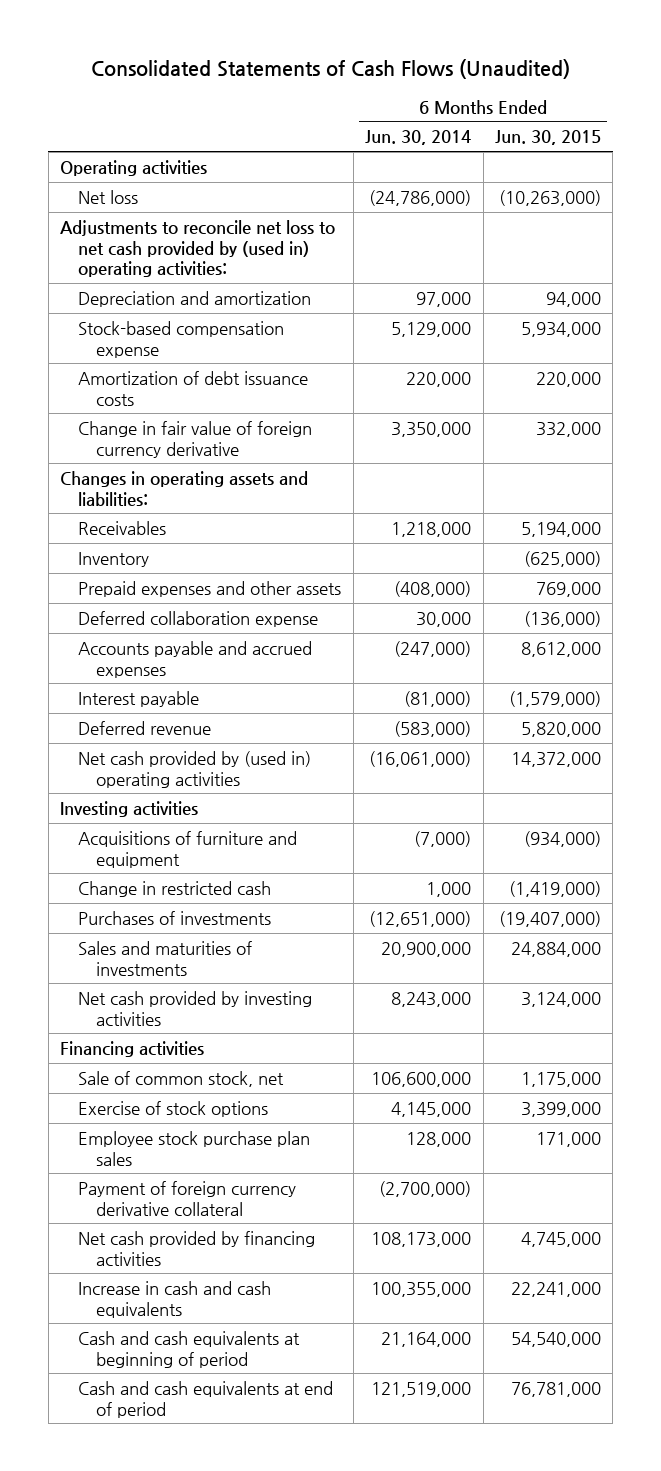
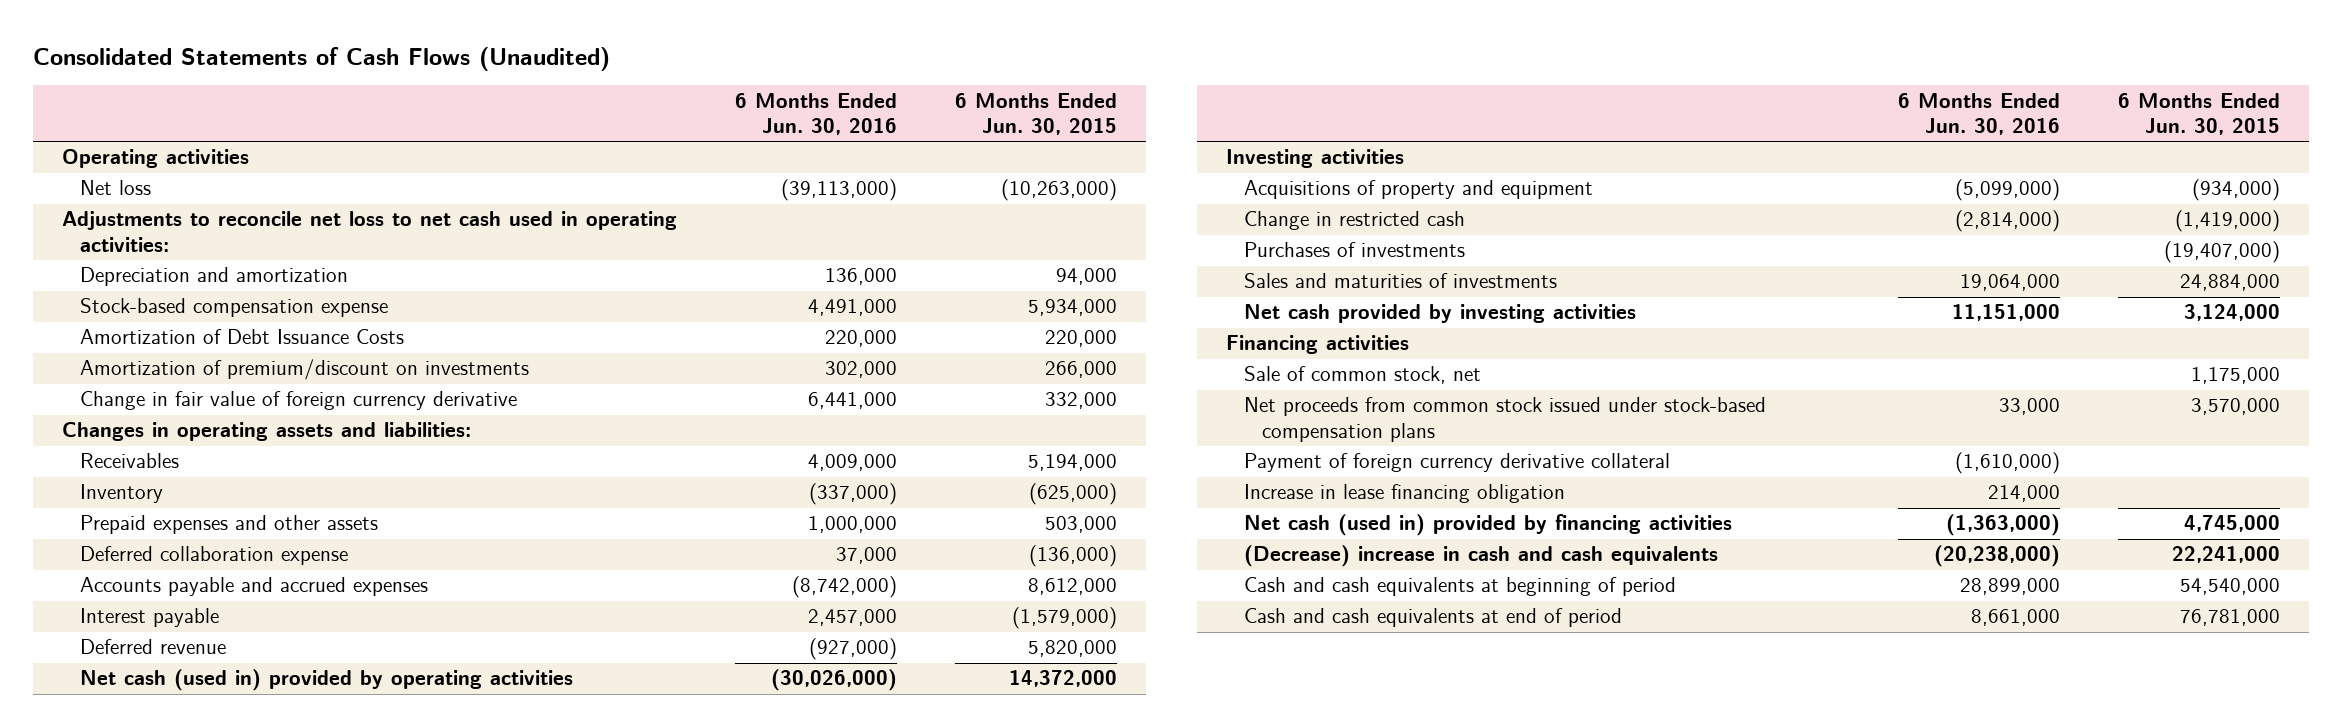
- | 6 Months Ended Jun. 30, 2014 | 6 Months Ended Jun. 30, 2015
+ | 6 Months Ended Jun. 30, 2016 | 6 Months Ended Jun. 30, 2015
- Adjustments to reconcile net loss to net cash provided by (used in) operating activities:
+ Adjustments to reconcile net loss to net cash used in operating activities:
- Amortization of debt issuance costs | 220,000 | 220,000
+ Amortization of Debt Issuance Costs | 220,000 | 220,000
+ Amortization of premium/discount on investments | 302,000 | 266,000
- Prepaid expenses and other assets | (408,000) | 769,000
+ Prepaid expenses and other assets | 1,000,000 | 503,000
- Net cash provided by (used in) operating activities | (16,061,000) | 14,372,000
+ Net cash (used in) provided by operating activities | (30,026,000) | 14,372,000
- Acquisitions of furniture and equipment | (7,000) | (934,000)
+ Acquisitions of property and equipment | (5,099,000) | (934,000)
- Exercise of stock options | 4,145,000 | 3,399,000
- Employee stock purchase plan sales | 128,000 | 171,000
+ Net proceeds from common stock issued under stock-based compensation plans | 33,000 | 3,570,000
- Net cash provided by financing activities | 108,173,000 | 4,745,000
- Increase in cash and cash equivalents | 100,355,000 | 22,241,000
+ Increase in lease financing obligation | 214,000 |
+ Net cash (used in) provided by financing activities | (1,363,000) | 4,745,000
+ (Decrease) increase in cash and cash equivalents | (20,238,000) | 22,241,000

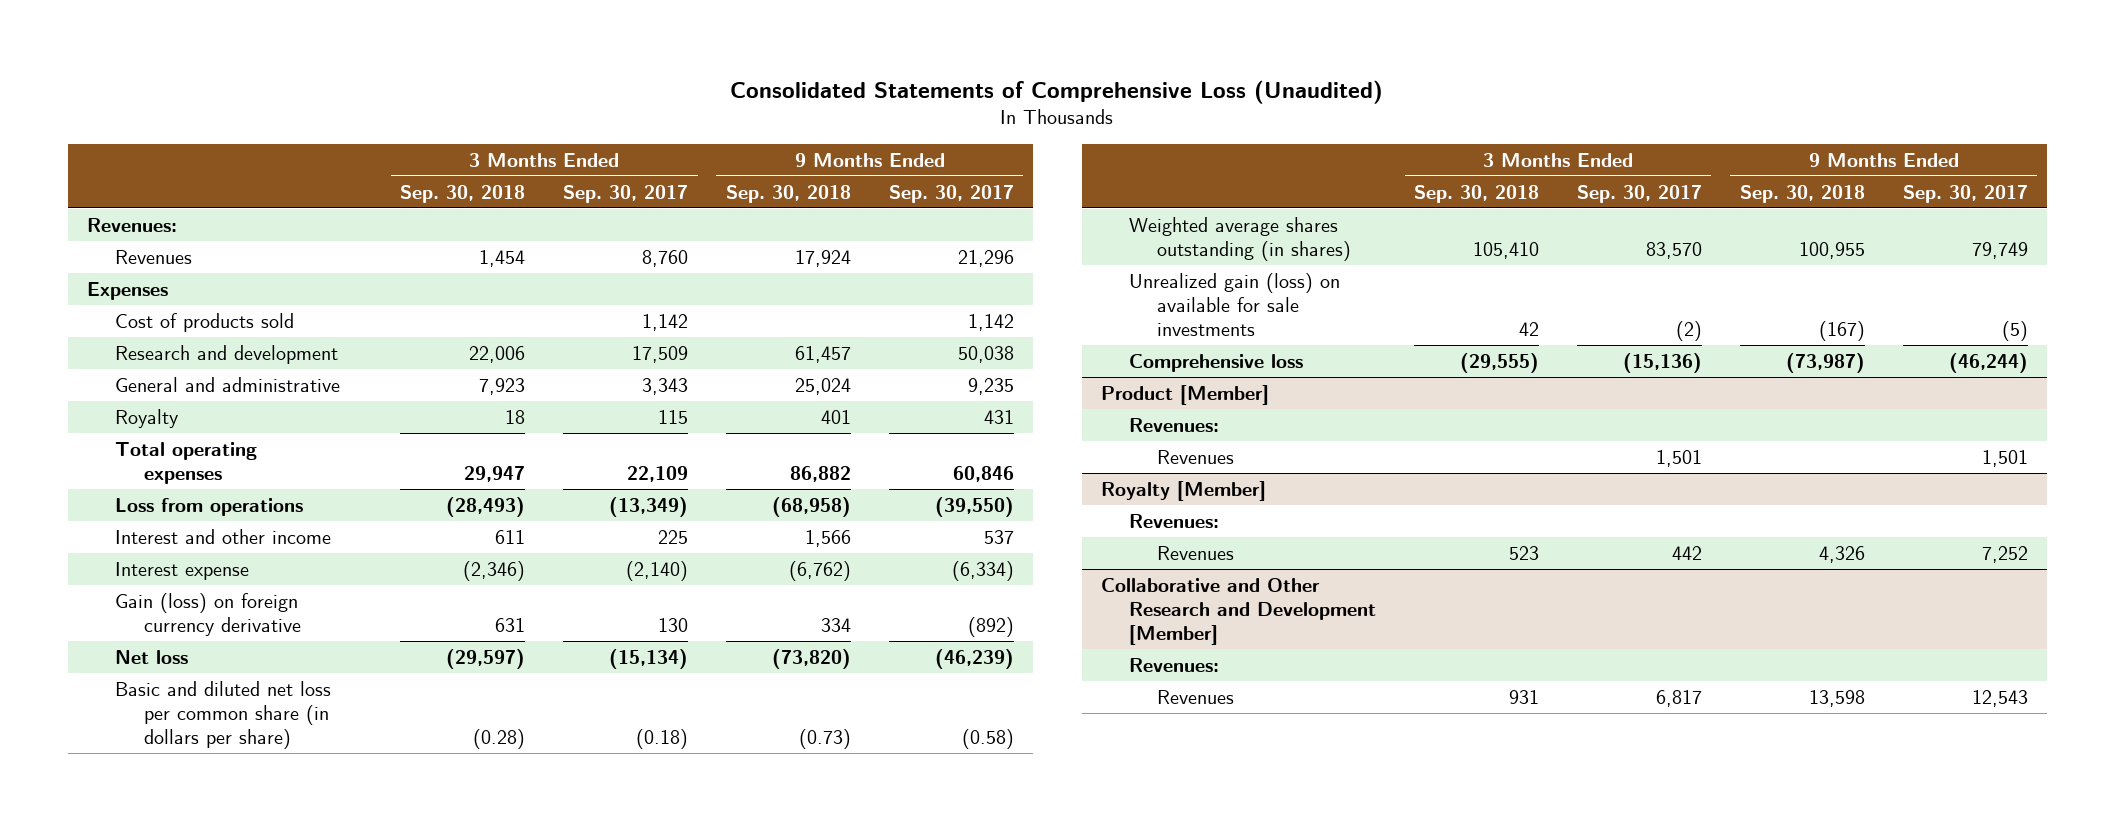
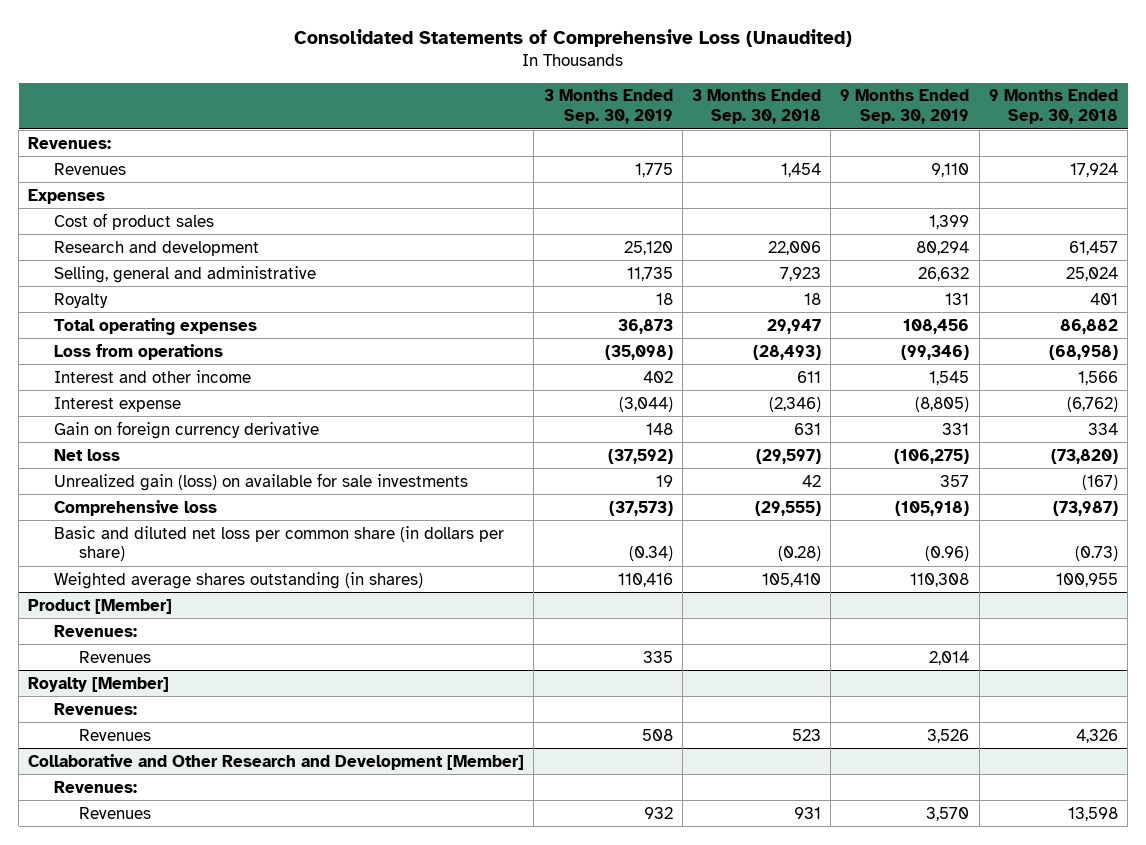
- | 3 Months Ended Sep. 30, 2018 | 3 Months Ended Sep. 30, 2017 | 9 Months Ended Sep. 30, 2018 | 9 Months Ended Sep. 30, 2017
+ | 3 Months Ended Sep. 30, 2019 | 3 Months Ended Sep. 30, 2018 | 9 Months Ended Sep. 30, 2019 | 9 Months Ended Sep. 30, 2018
- Cost of products sold | | 1,142 | | 1,142
+ Cost of product sales | | | 1,399 |
- General and administrative | 7,923 | 3,343 | 25,024 | 9,235
+ Selling, general and administrative | 11,735 | 7,923 | 26,632 | 25,024
- Gain (loss) on foreign currency derivative | 631 | 130 | 334 | (892)
+ Gain on foreign currency derivative | 148 | 631 | 331 | 334
moved down: Basic and diluted net loss per common share (in dollars per share) | (0.34) | (0.28) | (0.96) | (0.73)
moved down: Weighted average shares outstanding (in shares) | 110,416 | 105,410 | 110,308 | 100,955

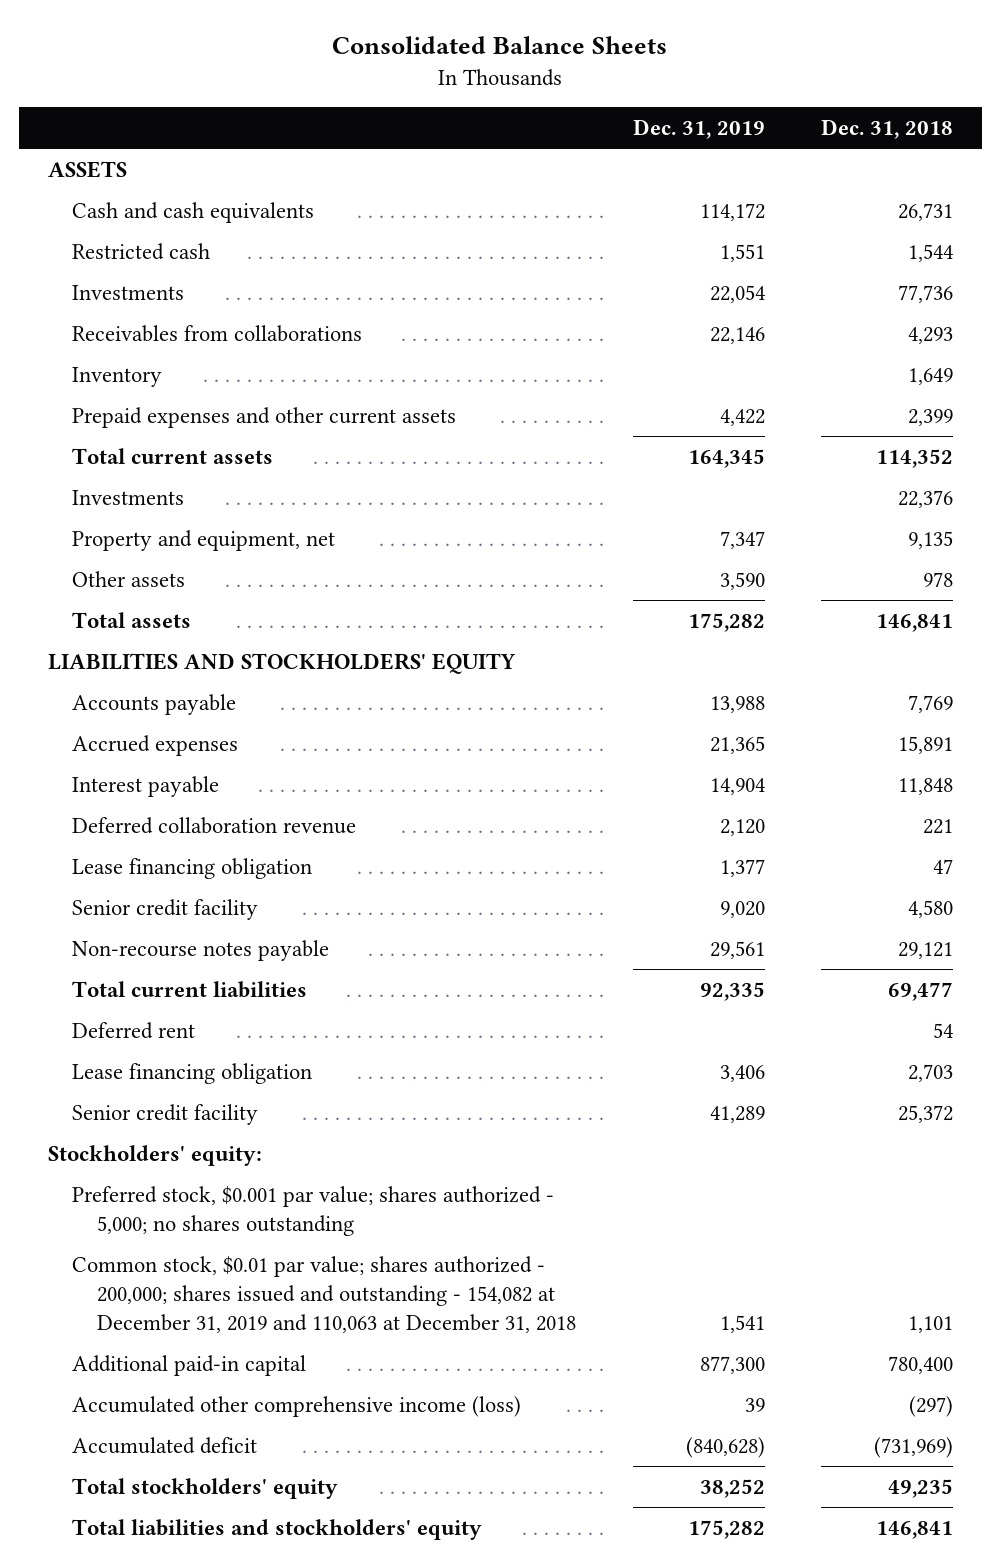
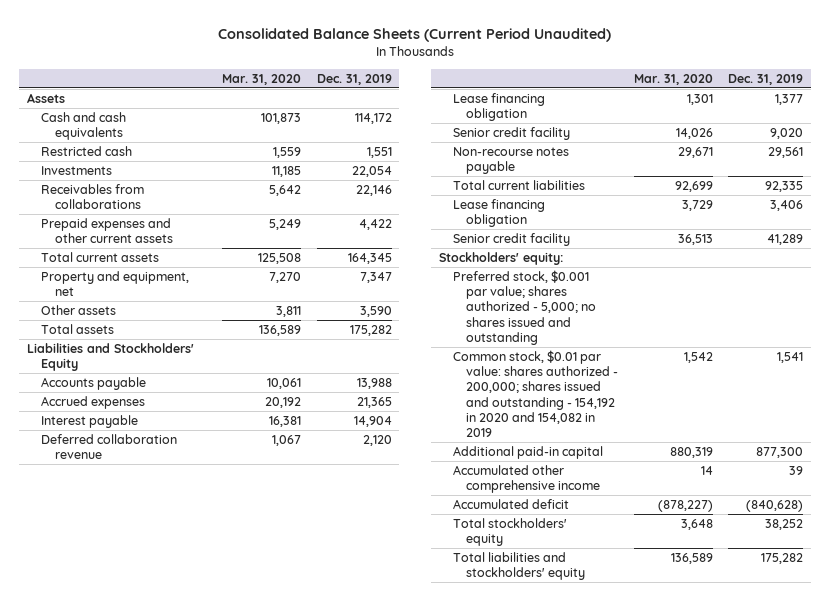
- Consolidated Balance Sheets
+ Consolidated Balance Sheets (Current Period Unaudited)
- | Dec. 31, 2019 | Dec. 31, 2018
+ | Mar. 31, 2020 | Dec. 31, 2019
- ASSETS
+ Assets
- Inventory | | 1,649
- Investments | | 22,376
- LIABILITIES AND STOCKHOLDERS' EQUITY
+ Liabilities and Stockholders' Equity
- Deferred rent | | 54
- Preferred stock, $0.001 par value; shares authorized - 5,000; no shares outstanding
- Common stock, $0.01 par value; shares authorized - 200,000; shares issued and outstanding - 154,082 at December 31, 2019 and 110,063 at December 31, 2018 | 1,541 | 1,101
+ Preferred stock, $0.001 par value; shares authorized - 5,000; no shares issued and outstanding
+ Common stock, $0.01 par value: shares authorized - 200,000; shares issued and outstanding - 154,192 in 2020 and 154,082 in 2019 | 1,542 | 1,541
- Accumulated other comprehensive income (loss) | 39 | (297)
+ Accumulated other comprehensive income | 14 | 39

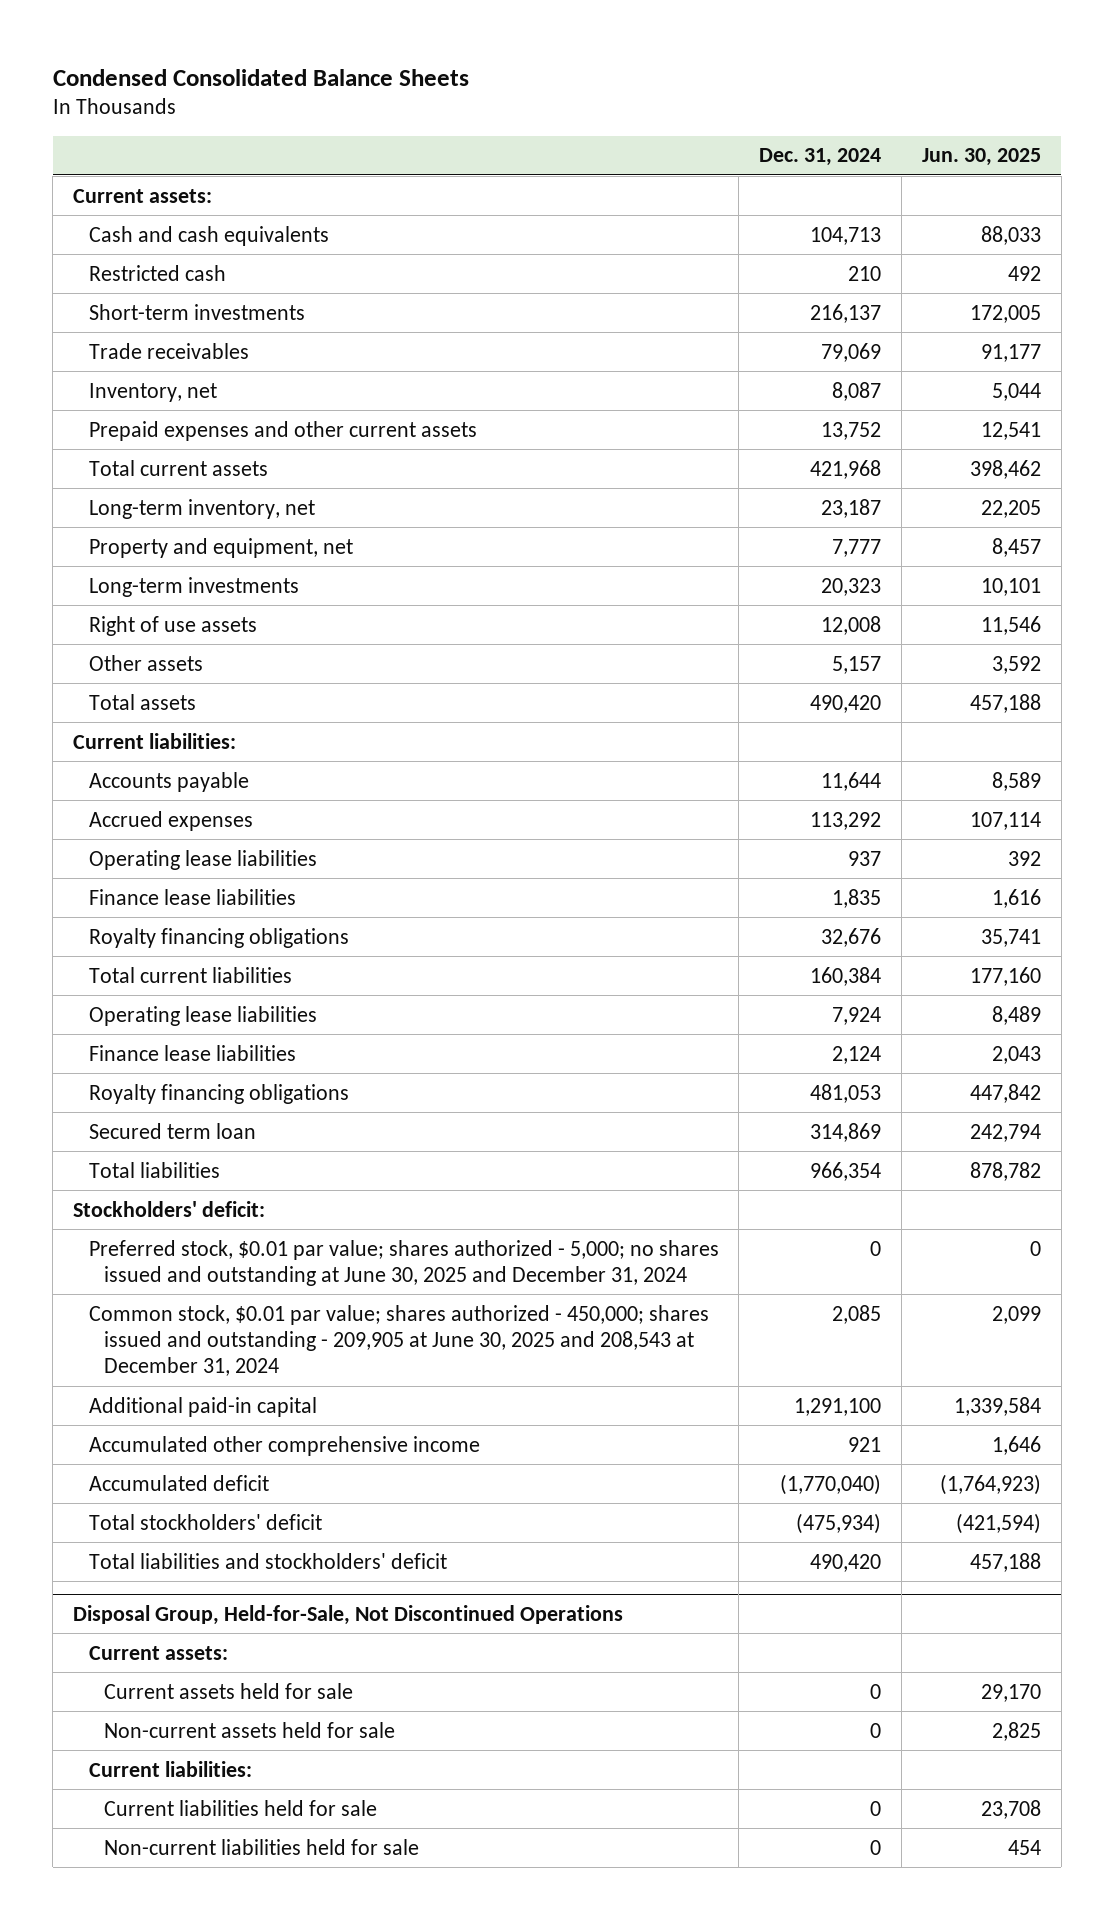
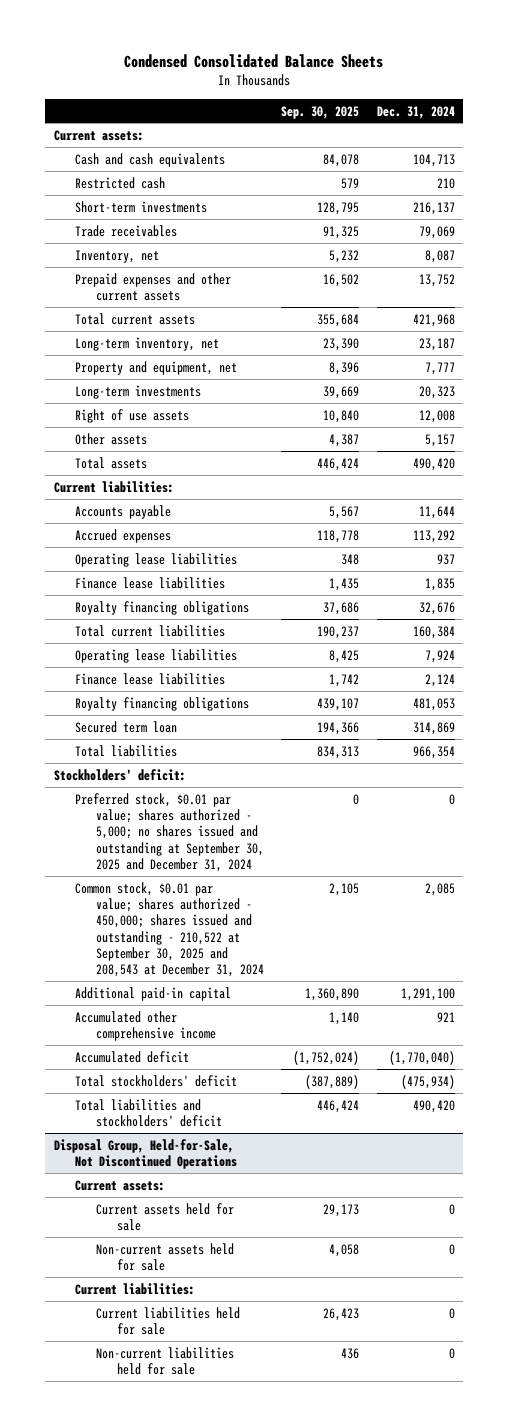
- | Dec. 31, 2024 | Jun. 30, 2025
+ | Sep. 30, 2025 | Dec. 31, 2024
- Preferred stock, $0.01 par value; shares authorized - 5,000; no shares issued and outstanding at June 30, 2025 and December 31, 2024 | 0 | 0
- Common stock, $0.01 par value; shares authorized - 450,000; shares issued and outstanding - 209,905 at June 30, 2025 and 208,543 at December 31, 2024 | 2,085 | 2,099
+ Preferred stock, $0.01 par value; shares authorized - 5,000; no shares issued and outstanding at September 30, 2025 and December 31, 2024 | 0 | 0
+ Common stock, $0.01 par value; shares authorized - 450,000; shares issued and outstanding - 210,522 at September 30, 2025 and 208,543 at December 31, 2024 | 2,105 | 2,085

